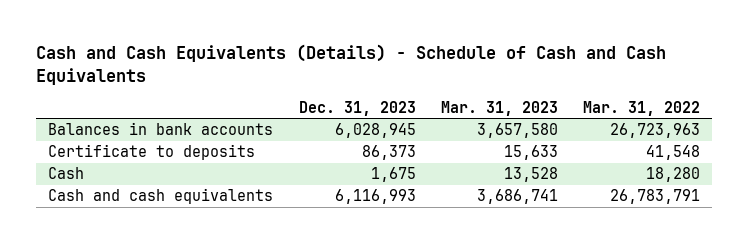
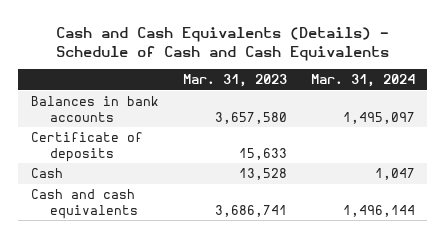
- | Dec. 31, 2023 | Mar. 31, 2023 | Mar. 31, 2022
+ | Mar. 31, 2023 | Mar. 31, 2024
- Certificate to deposits | 86,373 | 15,633 | 41,548
+ Certificate of deposits | 15,633 |

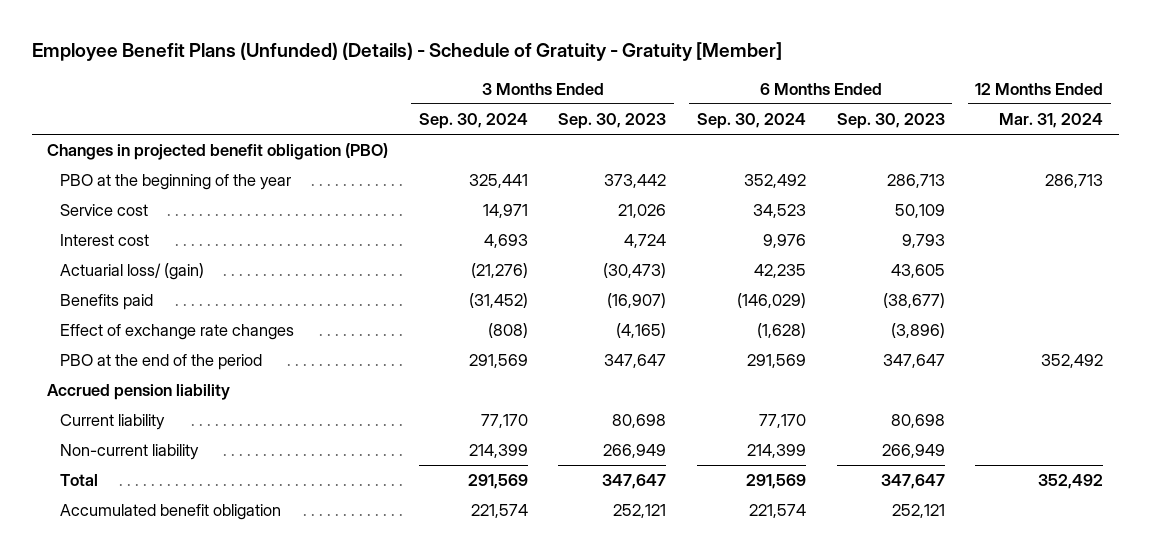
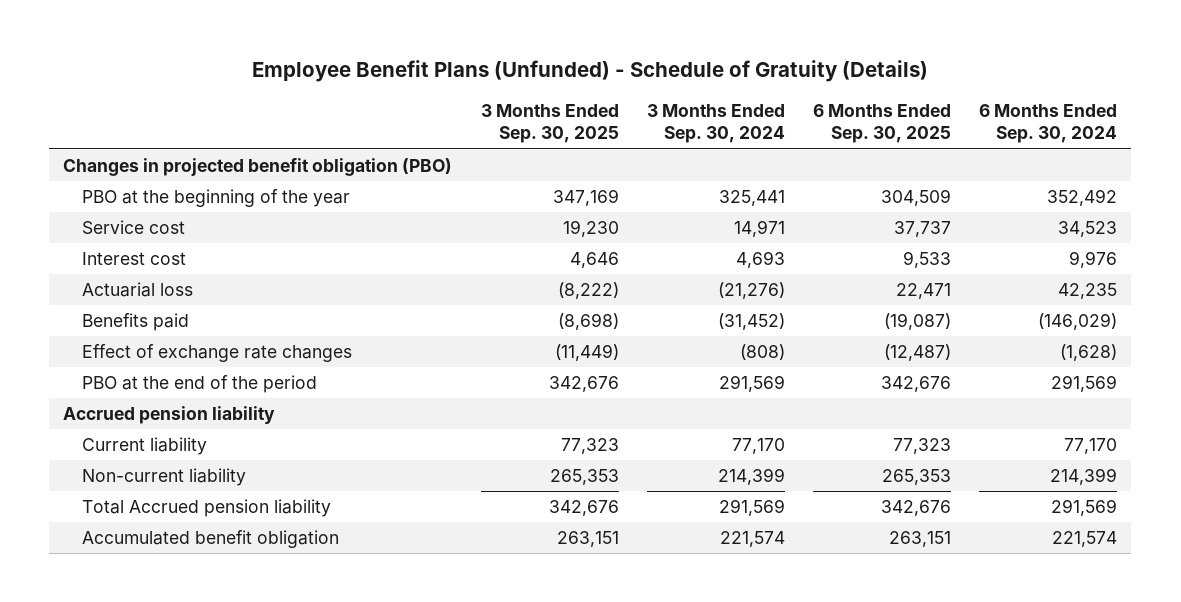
- Employee Benefit Plans (Unfunded) (Details) - Schedule of Gratuity - Gratuity [Member]
+ Employee Benefit Plans (Unfunded) - Schedule of Gratuity (Details)
- | 3 Months Ended Sep. 30, 2024 | 3 Months Ended Sep. 30, 2023 | 6 Months Ended Sep. 30, 2024 | 6 Months Ended Sep. 30, 2023 | 12 Months Ended Mar. 31, 2024
+ | 3 Months Ended Sep. 30, 2025 | 3 Months Ended Sep. 30, 2024 | 6 Months Ended Sep. 30, 2025 | 6 Months Ended Sep. 30, 2024
- Actuarial loss/ (gain) | (21,276) | (30,473) | 42,235 | 43,605 |
+ Actuarial loss | (8,222) | (21,276) | 22,471 | 42,235
- Total | 291,569 | 347,647 | 291,569 | 347,647 | 352,492
+ Total Accrued pension liability | 342,676 | 291,569 | 342,676 | 291,569

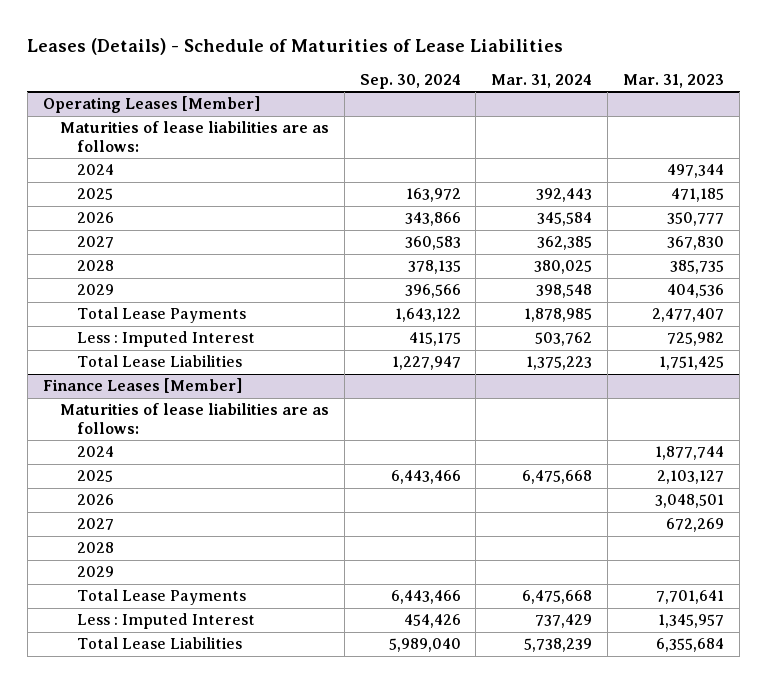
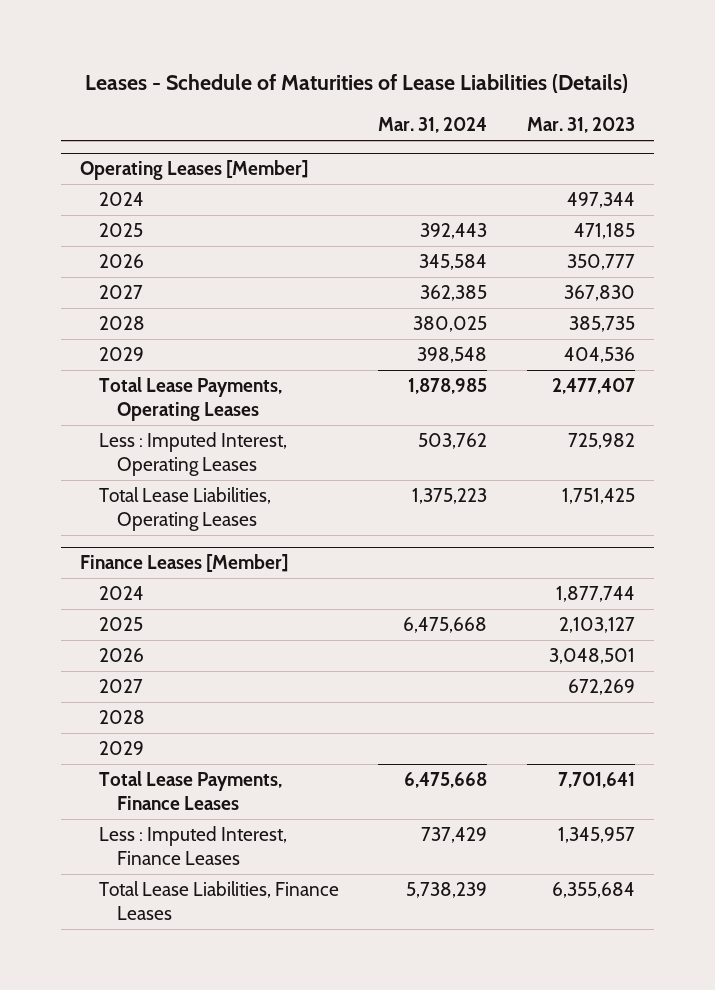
- Leases (Details) - Schedule of Maturities of Lease Liabilities
+ Leases - Schedule of Maturities of Lease Liabilities (Details)
- | Sep. 30, 2024 | Mar. 31, 2024 | Mar. 31, 2023
+ | Mar. 31, 2024 | Mar. 31, 2023
@ Operating Leases [Member]
- Maturities of lease liabilities are as follows:
- Total Lease Payments | 1,643,122 | 1,878,985 | 2,477,407
- Less : Imputed Interest | 415,175 | 503,762 | 725,982
- Total Lease Liabilities | 1,227,947 | 1,375,223 | 1,751,425
+ Total Lease Payments, Operating Leases | 1,878,985 | 2,477,407
+ Less : Imputed Interest, Operating Leases | 503,762 | 725,982
+ Total Lease Liabilities, Operating Leases | 1,375,223 | 1,751,425
@ Finance Leases [Member]
- Maturities of lease liabilities are as follows:
- Total Lease Payments | 6,443,466 | 6,475,668 | 7,701,641
- Less : Imputed Interest | 454,426 | 737,429 | 1,345,957
- Total Lease Liabilities | 5,989,040 | 5,738,239 | 6,355,684
+ Total Lease Payments, Finance Leases | 6,475,668 | 7,701,641
+ Less : Imputed Interest, Finance Leases | 737,429 | 1,345,957
+ Total Lease Liabilities, Finance Leases | 5,738,239 | 6,355,684

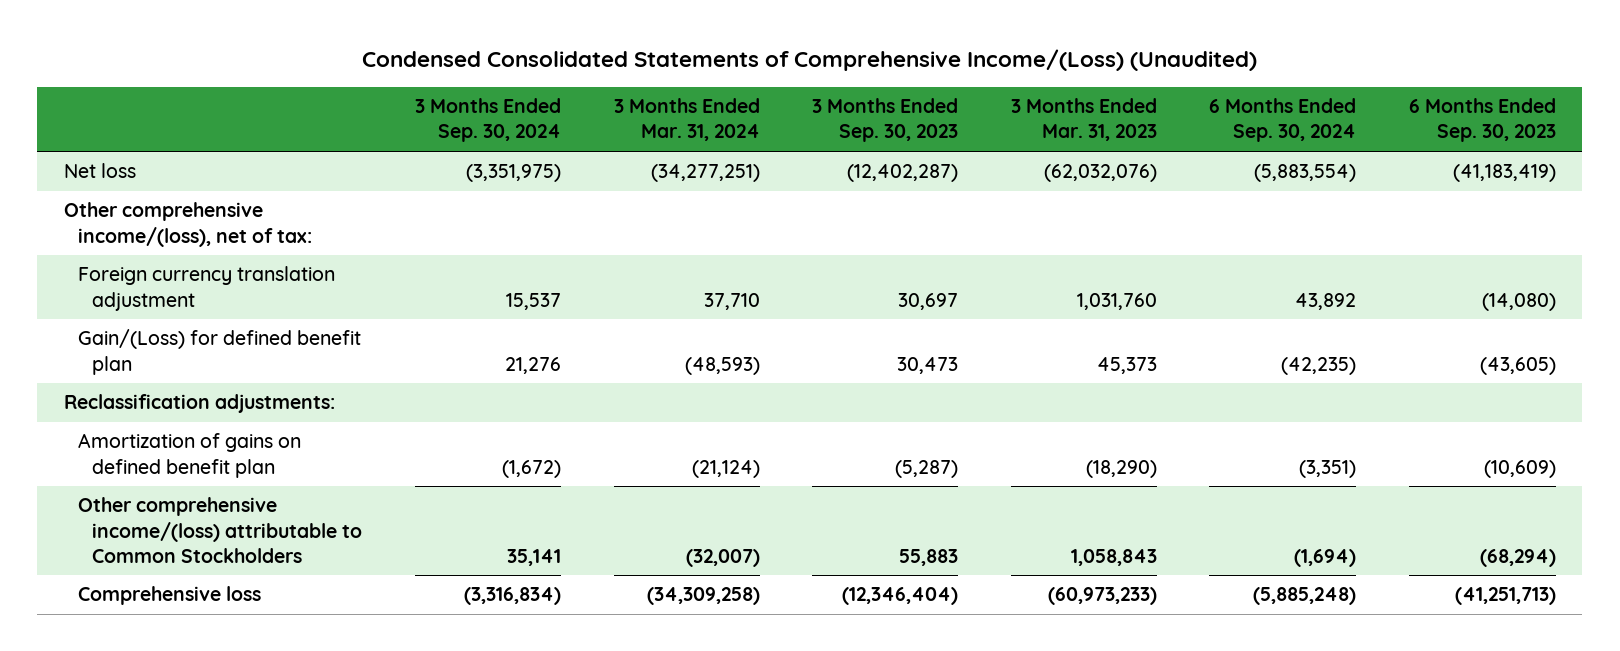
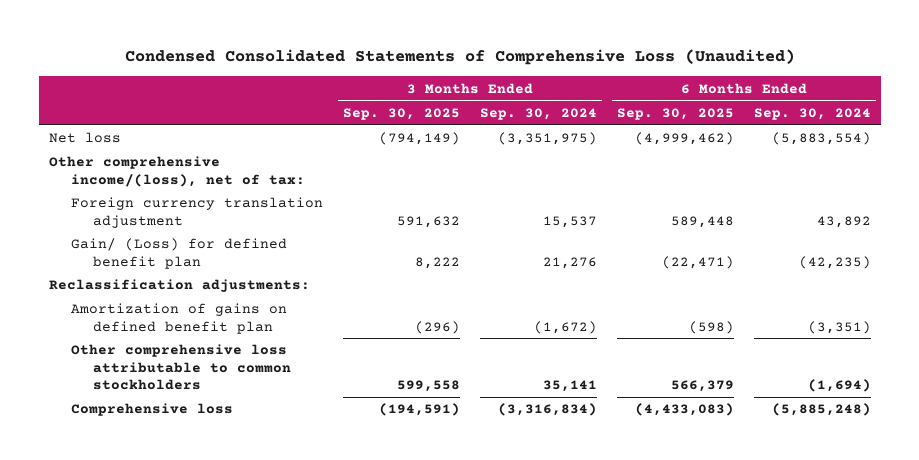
- Condensed Consolidated Statements of Comprehensive Income/(Loss) (Unaudited)
+ Condensed Consolidated Statements of Comprehensive Loss (Unaudited)
- | 3 Months Ended Sep. 30, 2024 | 3 Months Ended Mar. 31, 2024 | 3 Months Ended Sep. 30, 2023 | 3 Months Ended Mar. 31, 2023 | 6 Months Ended Sep. 30, 2024 | 6 Months Ended Sep. 30, 2023
+ | 3 Months Ended Sep. 30, 2025 | 3 Months Ended Sep. 30, 2024 | 6 Months Ended Sep. 30, 2025 | 6 Months Ended Sep. 30, 2024
- Gain/(Loss) for defined benefit plan | 21,276 | (48,593) | 30,473 | 45,373 | (42,235) | (43,605)
+ Gain/ (Loss) for defined benefit plan | 8,222 | 21,276 | (22,471) | (42,235)
- Other comprehensive income/(loss) attributable to Common Stockholders | 35,141 | (32,007) | 55,883 | 1,058,843 | (1,694) | (68,294)
+ Other comprehensive loss attributable to common stockholders | 599,558 | 35,141 | 566,379 | (1,694)

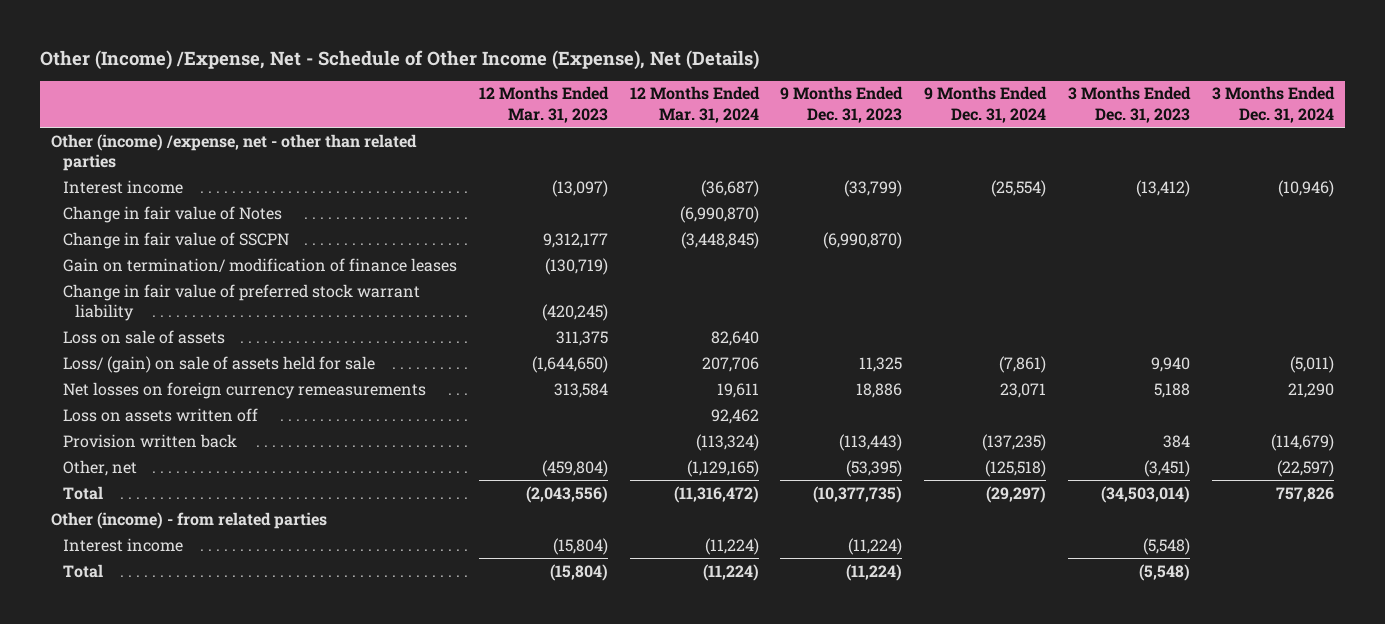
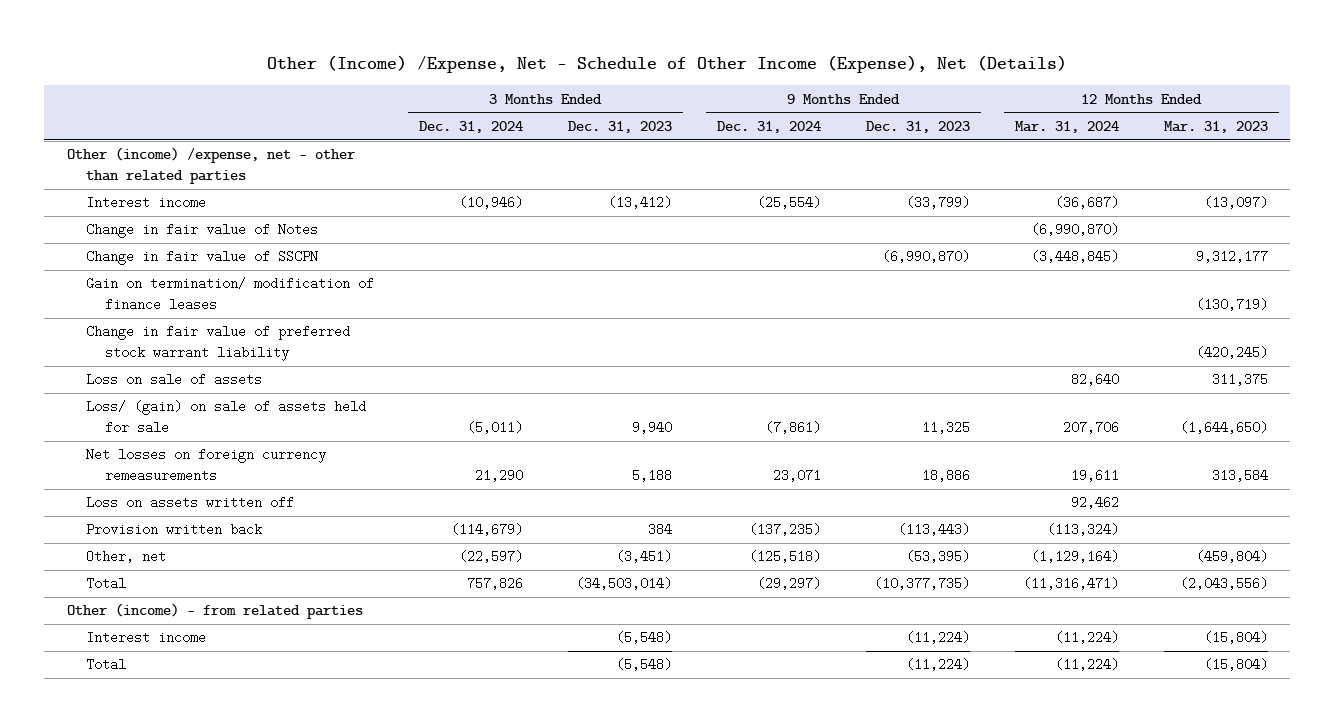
- | 12 Months Ended Mar. 31, 2023 | 12 Months Ended Mar. 31, 2024 | 9 Months Ended Dec. 31, 2023 | 9 Months Ended Dec. 31, 2024 | 3 Months Ended Dec. 31, 2023 | 3 Months Ended Dec. 31, 2024
+ | 3 Months Ended Dec. 31, 2024 | 3 Months Ended Dec. 31, 2023 | 9 Months Ended Dec. 31, 2024 | 9 Months Ended Dec. 31, 2023 | 12 Months Ended Mar. 31, 2024 | 12 Months Ended Mar. 31, 2023
- Other, net | (459,804) | (1,129,165) | (53,395) | (125,518) | (3,451) | (22,597)
- Total | (2,043,556) | (11,316,472) | (10,377,735) | (29,297) | (34,503,014) | 757,826
+ Other, net | (22,597) | (3,451) | (125,518) | (53,395) | (1,129,164) | (459,804)
+ Total | 757,826 | (34,503,014) | (29,297) | (10,377,735) | (11,316,471) | (2,043,556)

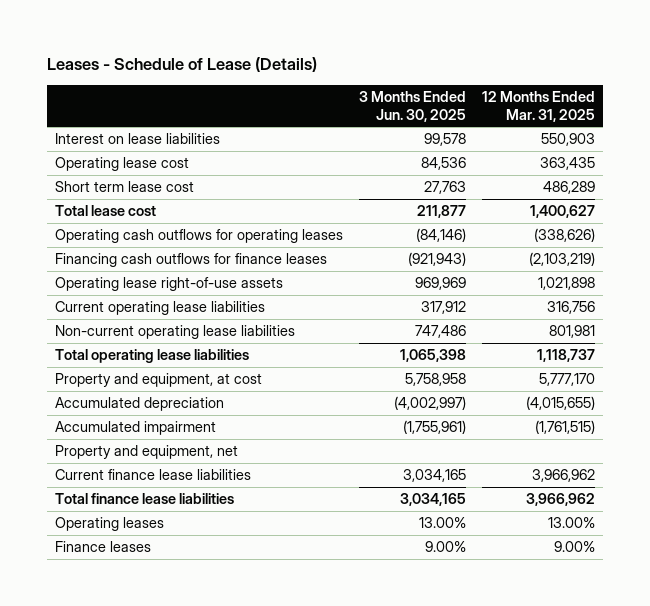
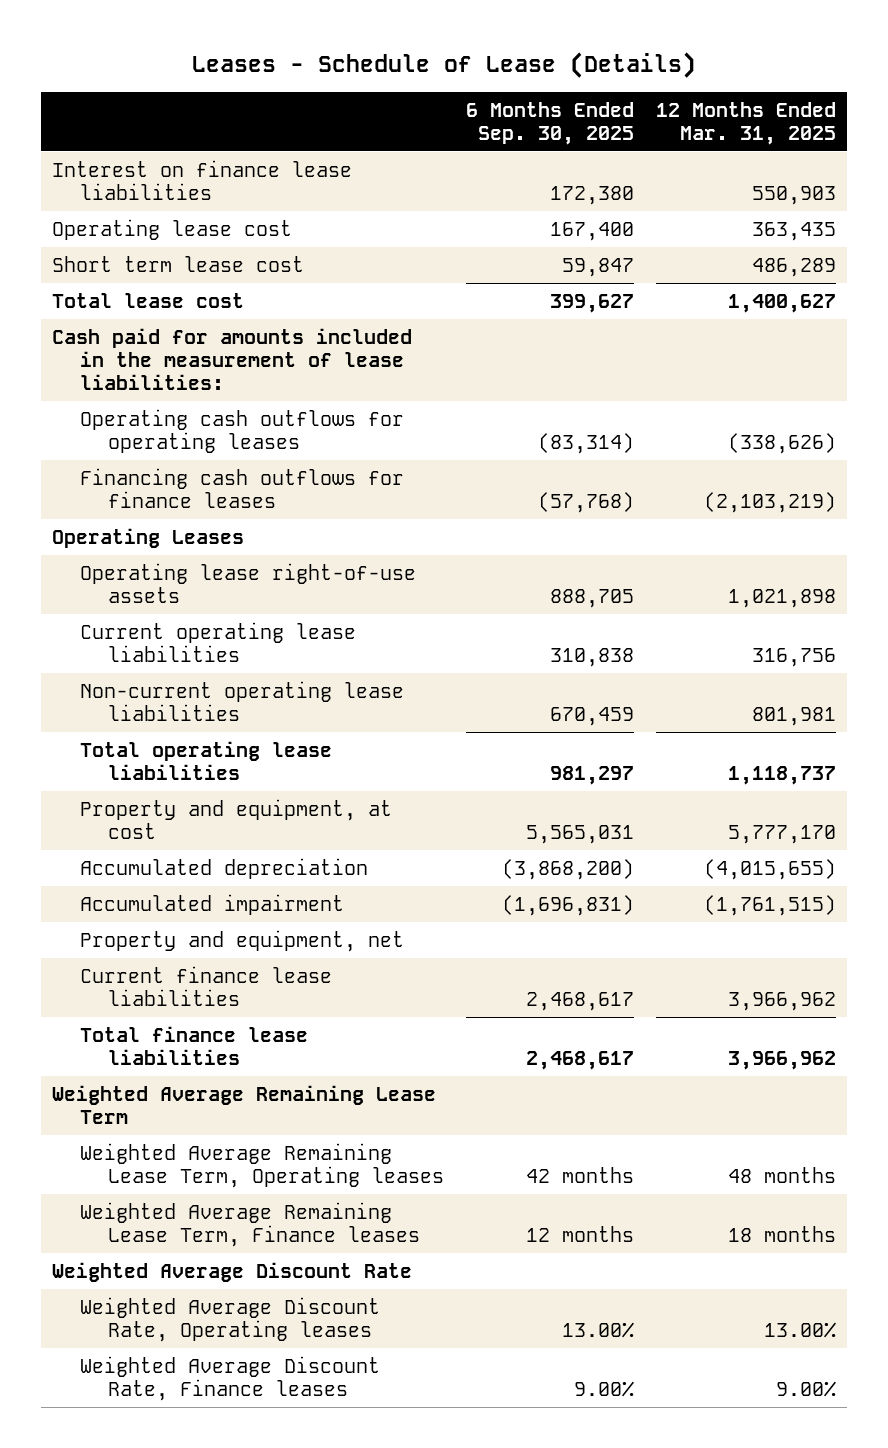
- | 3 Months Ended Jun. 30, 2025 | 12 Months Ended Mar. 31, 2025
+ | 6 Months Ended Sep. 30, 2025 | 12 Months Ended Mar. 31, 2025
- Interest on lease liabilities | 99,578 | 550,903
+ Interest on finance lease liabilities | 172,380 | 550,903
+ Cash paid for amounts included in the measurement of lease liabilities:
+ Operating Leases
- Operating leases | 13.00% | 13.00%
- Finance leases | 9.00% | 9.00%
+ Weighted Average Remaining Lease Term
+ Weighted Average Remaining Lease Term, Operating leases | 42 months | 48 months
+ Weighted Average Remaining Lease Term, Finance leases | 12 months | 18 months
+ Weighted Average Discount Rate
+ Weighted Average Discount Rate, Operating leases | 13.00% | 13.00%
+ Weighted Average Discount Rate, Finance leases | 9.00% | 9.00%

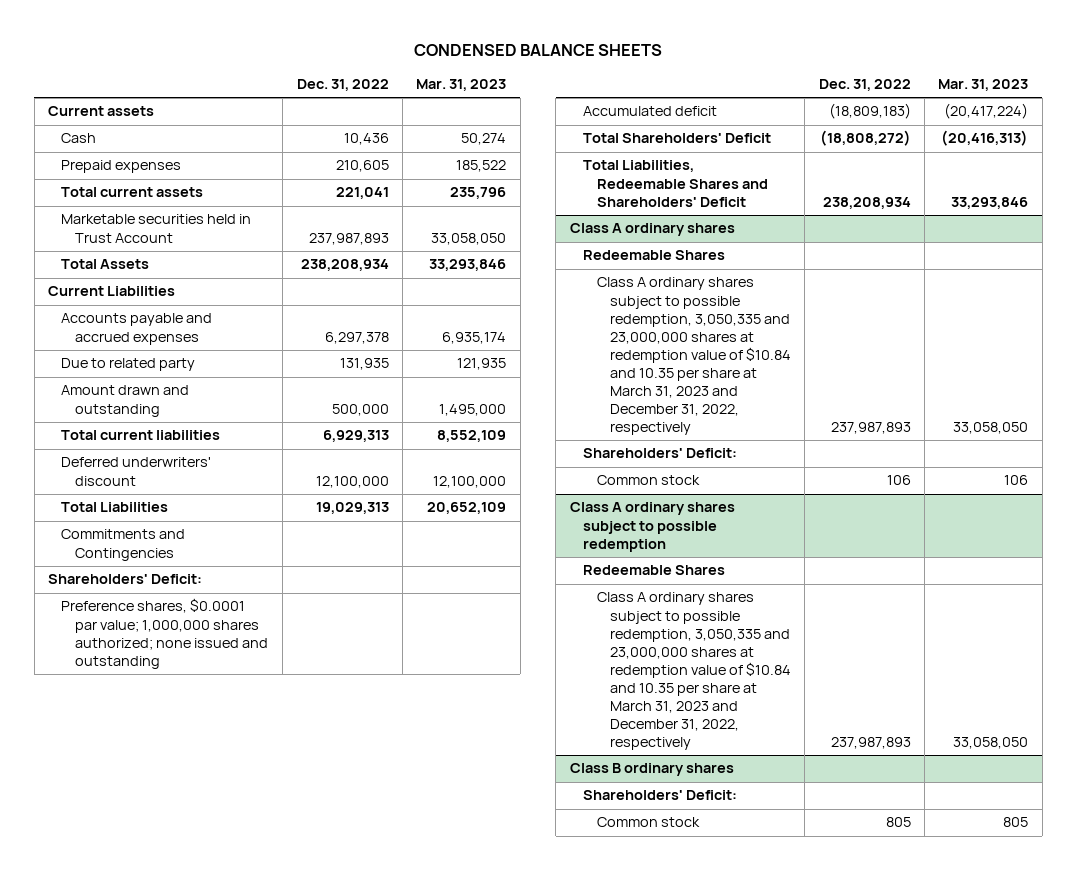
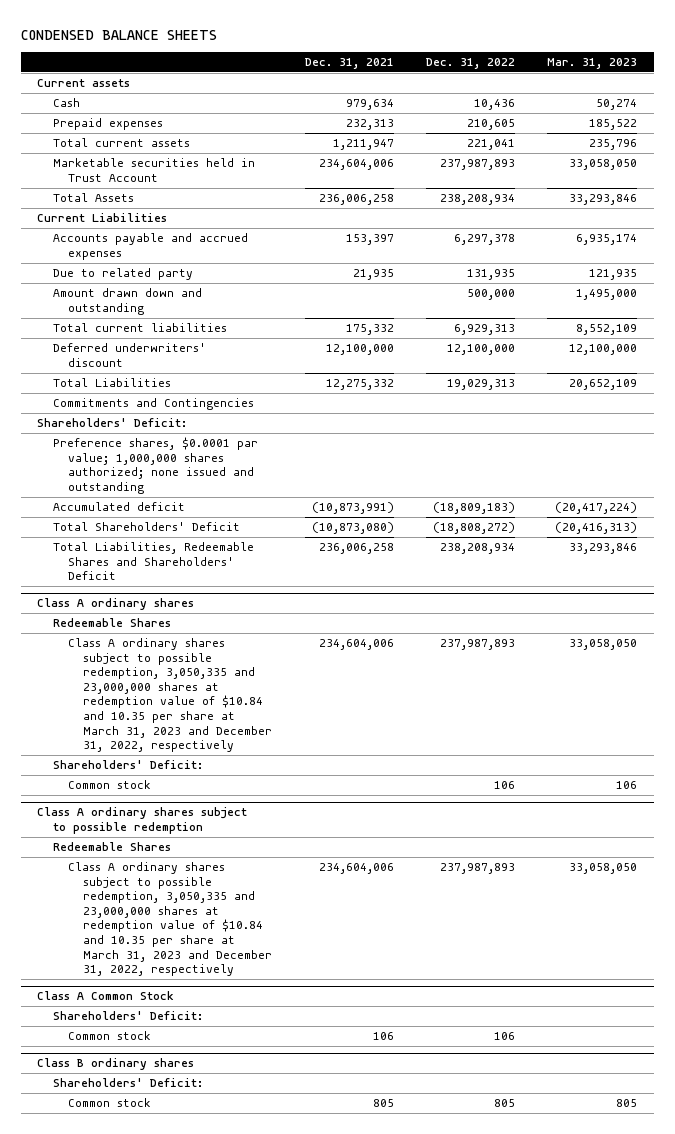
- | Dec. 31, 2022 | Mar. 31, 2023
+ | Dec. 31, 2021 | Dec. 31, 2022 | Mar. 31, 2023
- Amount drawn and outstanding | 500,000 | 1,495,000
+ Amount drawn down and outstanding | | 500,000 | 1,495,000
+ Class A Common Stock
+ Shareholders' Deficit:
+ Common stock | 106 | 106 |

